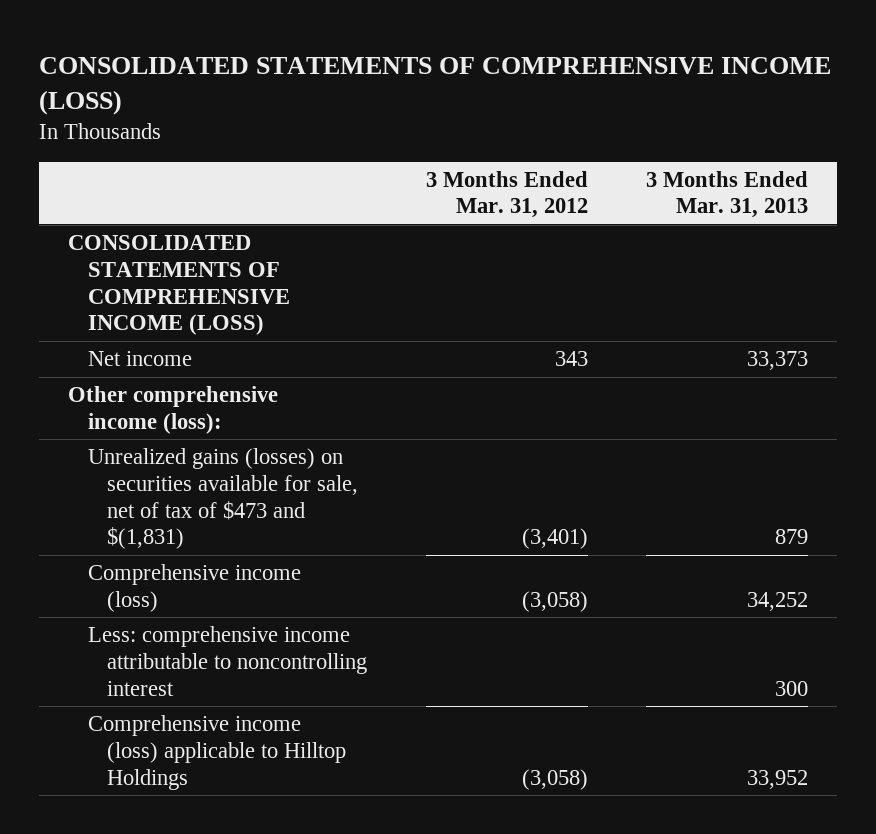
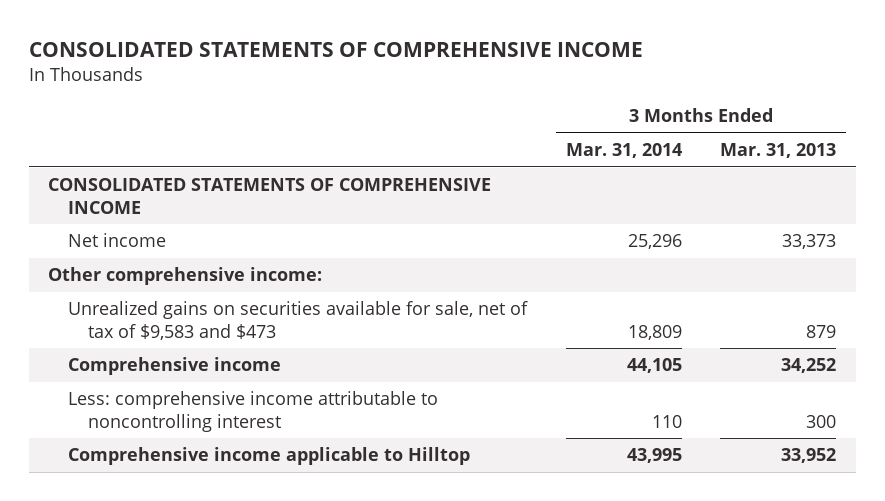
- CONSOLIDATED STATEMENTS OF COMPREHENSIVE INCOME (LOSS)
+ CONSOLIDATED STATEMENTS OF COMPREHENSIVE INCOME
- | 3 Months Ended Mar. 31, 2012 | 3 Months Ended Mar. 31, 2013
+ | 3 Months Ended Mar. 31, 2014 | 3 Months Ended Mar. 31, 2013
- CONSOLIDATED STATEMENTS OF COMPREHENSIVE INCOME (LOSS)
+ CONSOLIDATED STATEMENTS OF COMPREHENSIVE INCOME
- Other comprehensive income (loss):
- Unrealized gains (losses) on securities available for sale, net of tax of $473 and $(1,831) | (3,401) | 879
- Comprehensive income (loss) | (3,058) | 34,252
+ Other comprehensive income:
+ Unrealized gains on securities available for sale, net of tax of $9,583 and $473 | 18,809 | 879
+ Comprehensive income | 44,105 | 34,252
- Comprehensive income (loss) applicable to Hilltop Holdings | (3,058) | 33,952
+ Comprehensive income applicable to Hilltop | 43,995 | 33,952

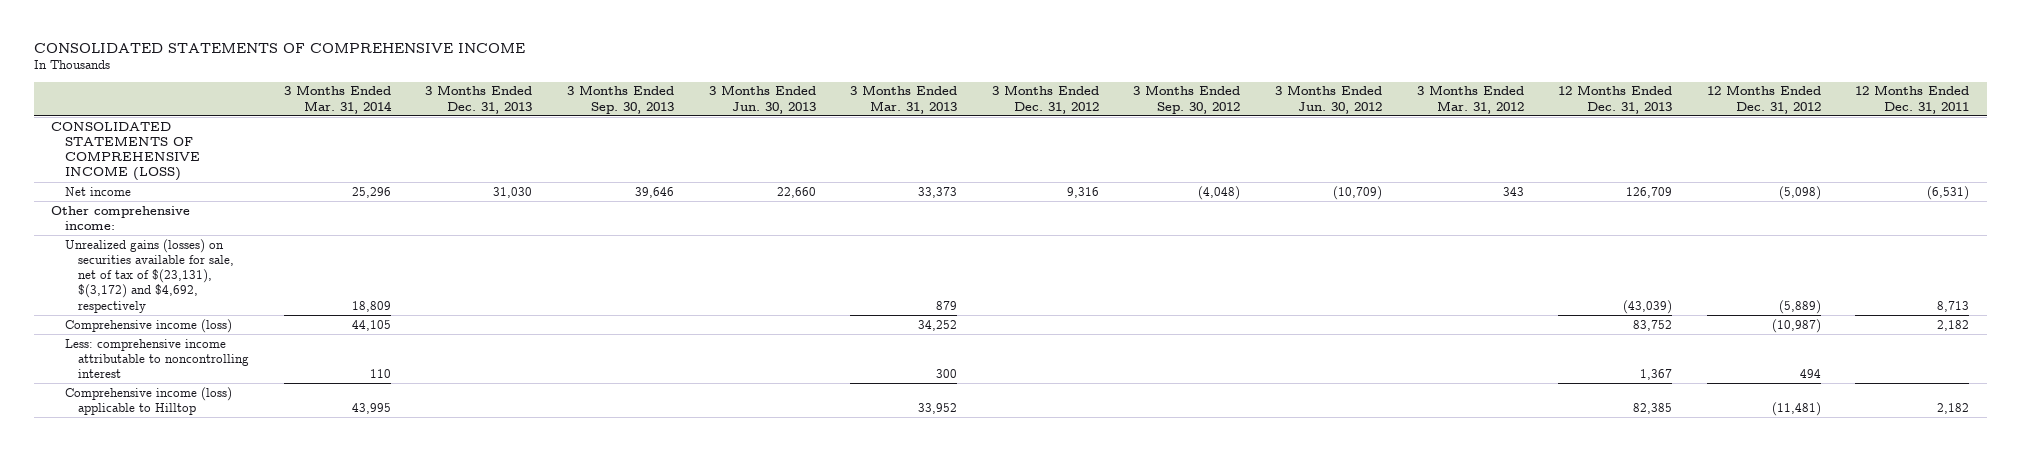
- | 3 Months Ended Mar. 31, 2014 | 3 Months Ended Mar. 31, 2013
+ | 3 Months Ended Mar. 31, 2014 | 3 Months Ended Dec. 31, 2013 | 3 Months Ended Sep. 30, 2013 | 3 Months Ended Jun. 30, 2013 | 3 Months Ended Mar. 31, 2013 | 3 Months Ended Dec. 31, 2012 | 3 Months Ended Sep. 30, 2012 | 3 Months Ended Jun. 30, 2012 | 3 Months Ended Mar. 31, 2012 | 12 Months Ended Dec. 31, 2013 | 12 Months Ended Dec. 31, 2012 | 12 Months Ended Dec. 31, 2011
- CONSOLIDATED STATEMENTS OF COMPREHENSIVE INCOME
+ CONSOLIDATED STATEMENTS OF COMPREHENSIVE INCOME (LOSS)
- Unrealized gains on securities available for sale, net of tax of $9,583 and $473 | 18,809 | 879
- Comprehensive income | 44,105 | 34,252
+ Unrealized gains (losses) on securities available for sale, net of tax of $(23,131), $(3,172) and $4,692, respectively | 18,809 | | | | 879 | | | | | (43,039) | (5,889) | 8,713
+ Comprehensive income (loss) | 44,105 | | | | 34,252 | | | | | 83,752 | (10,987) | 2,182
- Comprehensive income applicable to Hilltop | 43,995 | 33,952
+ Comprehensive income (loss) applicable to Hilltop | 43,995 | | | | 33,952 | | | | | 82,385 | (11,481) | 2,182

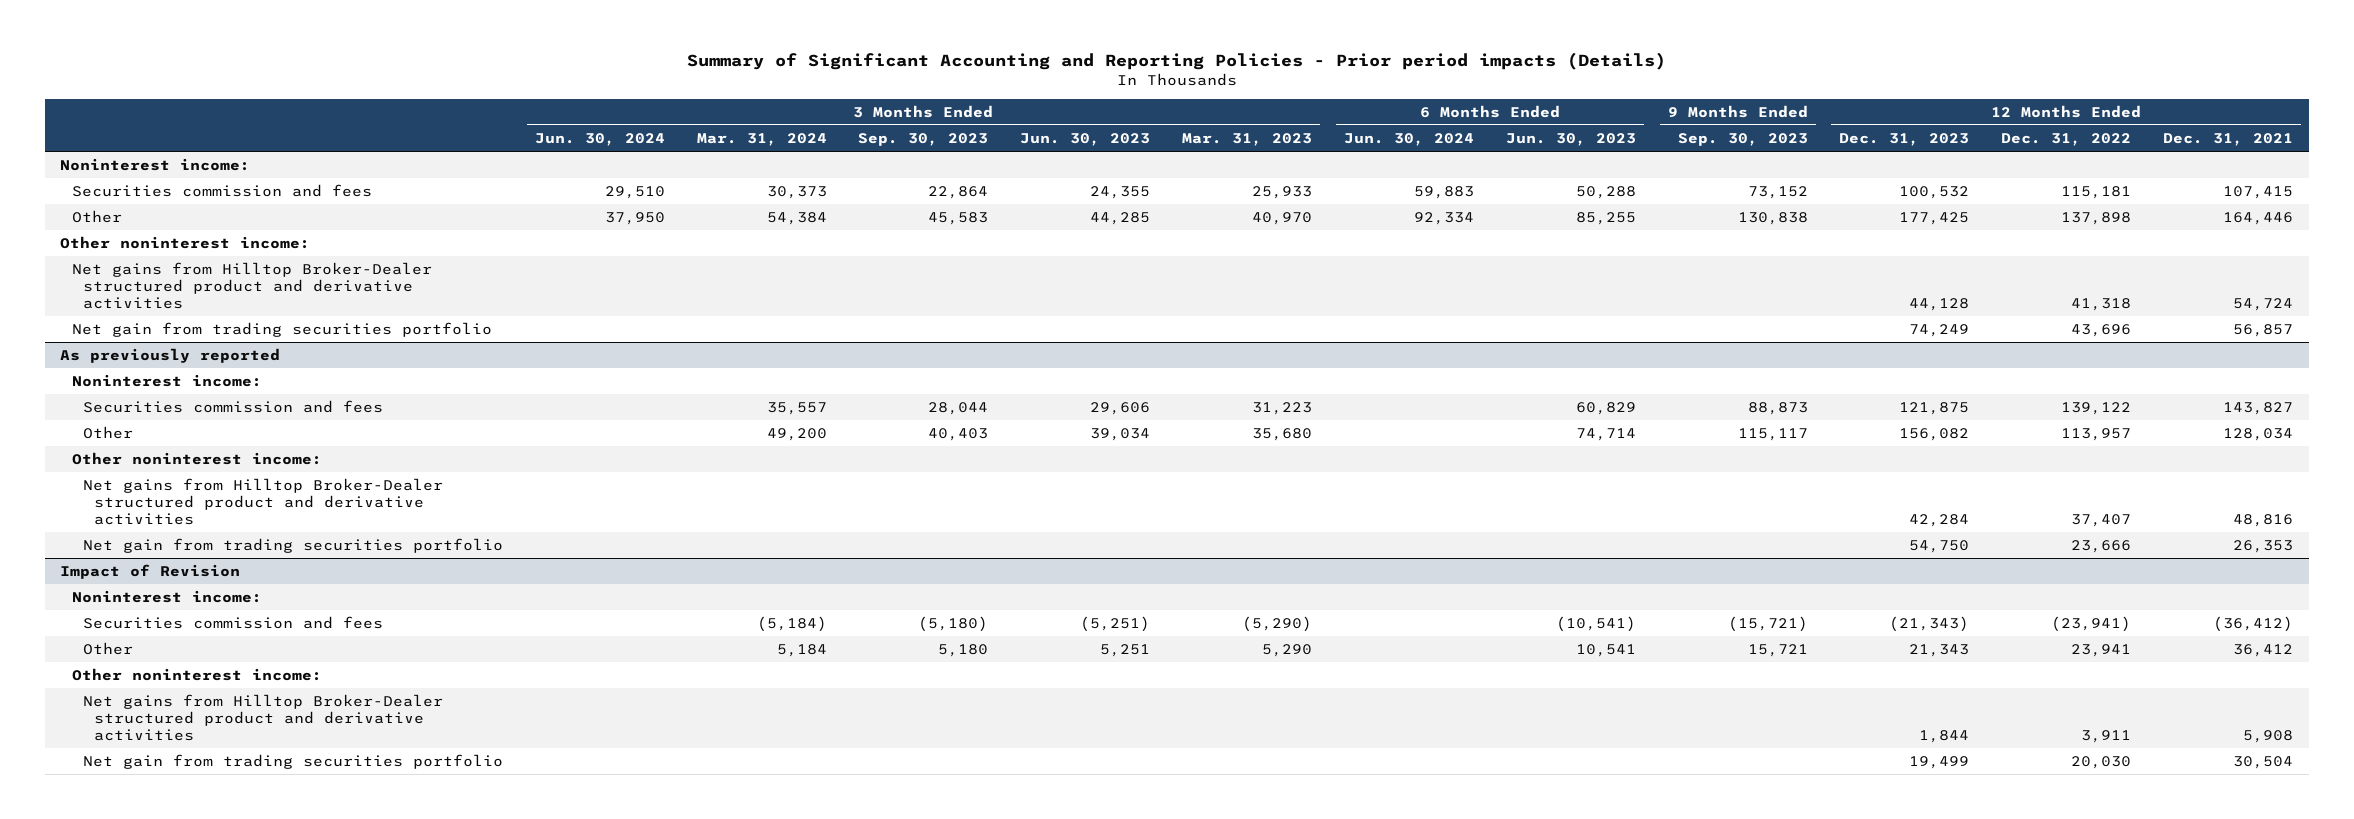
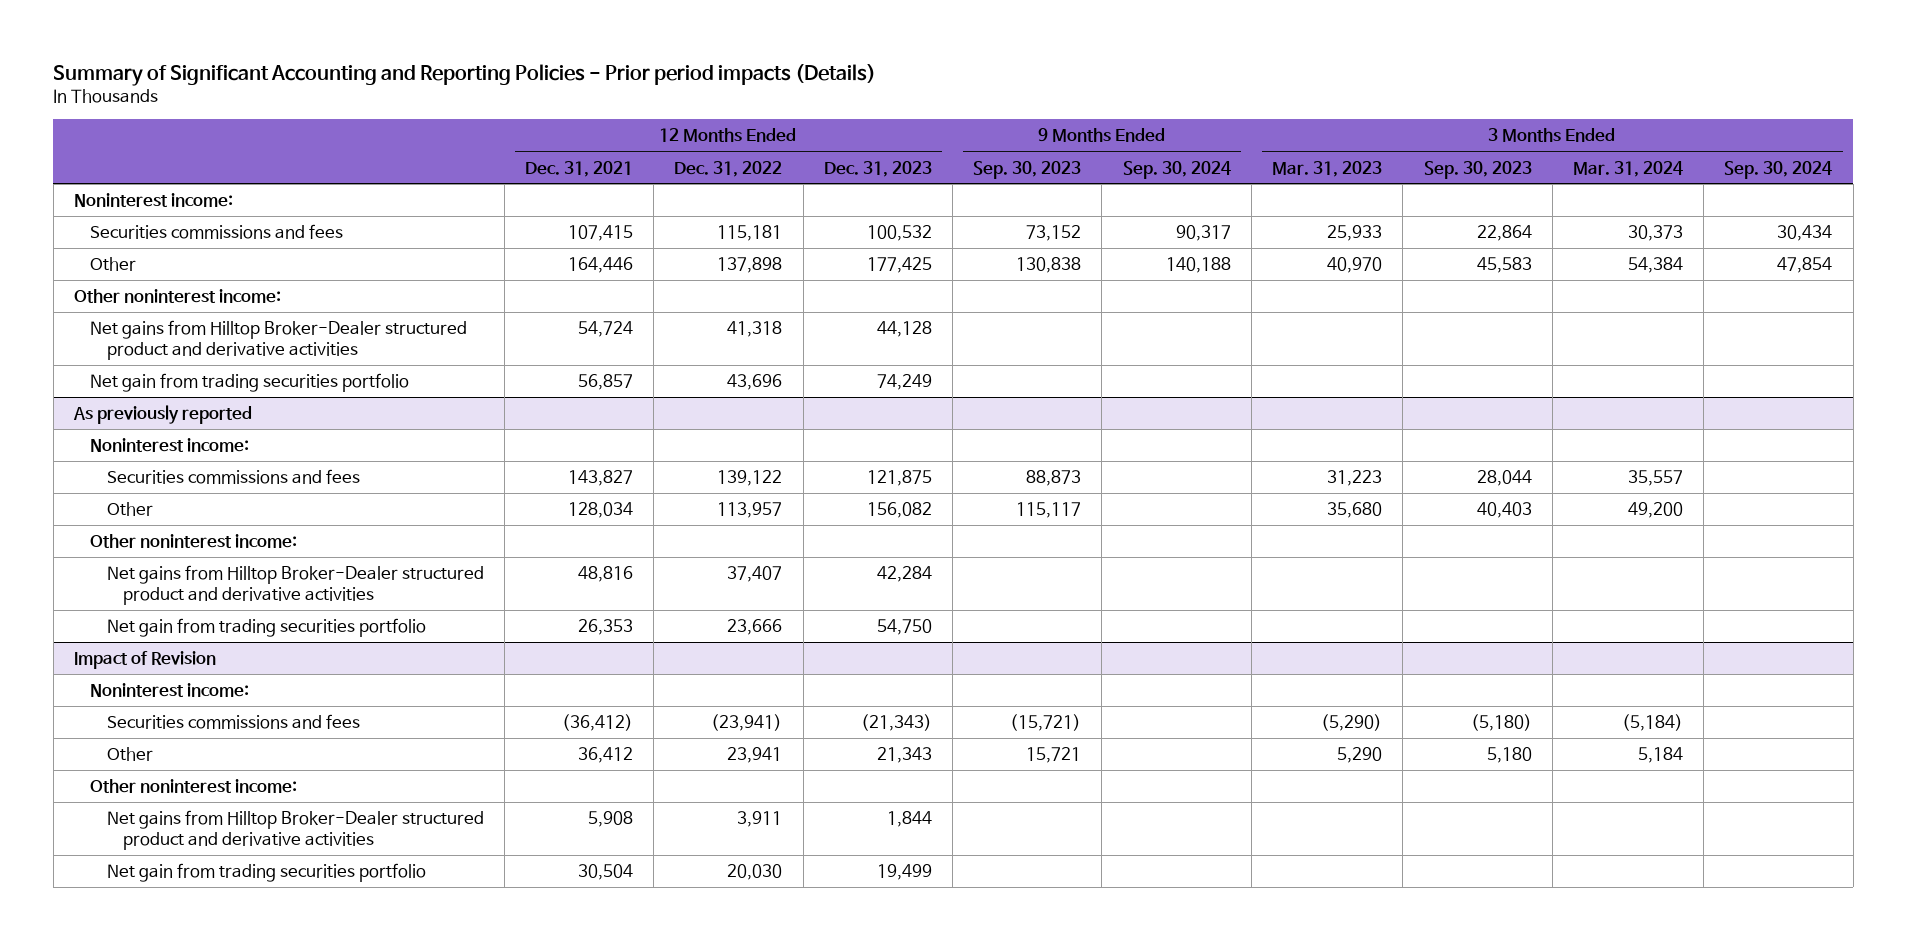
- | 3 Months Ended Jun. 30, 2024 | 3 Months Ended Mar. 31, 2024 | 3 Months Ended Sep. 30, 2023 | 3 Months Ended Jun. 30, 2023 | 3 Months Ended Mar. 31, 2023 | 6 Months Ended Jun. 30, 2024 | 6 Months Ended Jun. 30, 2023 | 9 Months Ended Sep. 30, 2023 | 12 Months Ended Dec. 31, 2023 | 12 Months Ended Dec. 31, 2022 | 12 Months Ended Dec. 31, 2021
+ | 12 Months Ended Dec. 31, 2021 | 12 Months Ended Dec. 31, 2022 | 12 Months Ended Dec. 31, 2023 | 9 Months Ended Sep. 30, 2023 | 9 Months Ended Sep. 30, 2024 | 3 Months Ended Mar. 31, 2023 | 3 Months Ended Sep. 30, 2023 | 3 Months Ended Mar. 31, 2024 | 3 Months Ended Sep. 30, 2024
- Securities commission and fees | 29,510 | 30,373 | 22,864 | 24,355 | 25,933 | 59,883 | 50,288 | 73,152 | 100,532 | 115,181 | 107,415
+ Securities commissions and fees | 107,415 | 115,181 | 100,532 | 73,152 | 90,317 | 25,933 | 22,864 | 30,373 | 30,434
@ As previously reported
- Securities commission and fees | | 35,557 | 28,044 | 29,606 | 31,223 | | 60,829 | 88,873 | 121,875 | 139,122 | 143,827
+ Securities commissions and fees | 143,827 | 139,122 | 121,875 | 88,873 | | 31,223 | 28,044 | 35,557 |
@ Impact of Revision
- Securities commission and fees | | (5,184) | (5,180) | (5,251) | (5,290) | | (10,541) | (15,721) | (21,343) | (23,941) | (36,412)
+ Securities commissions and fees | (36,412) | (23,941) | (21,343) | (15,721) | | (5,290) | (5,180) | (5,184) |

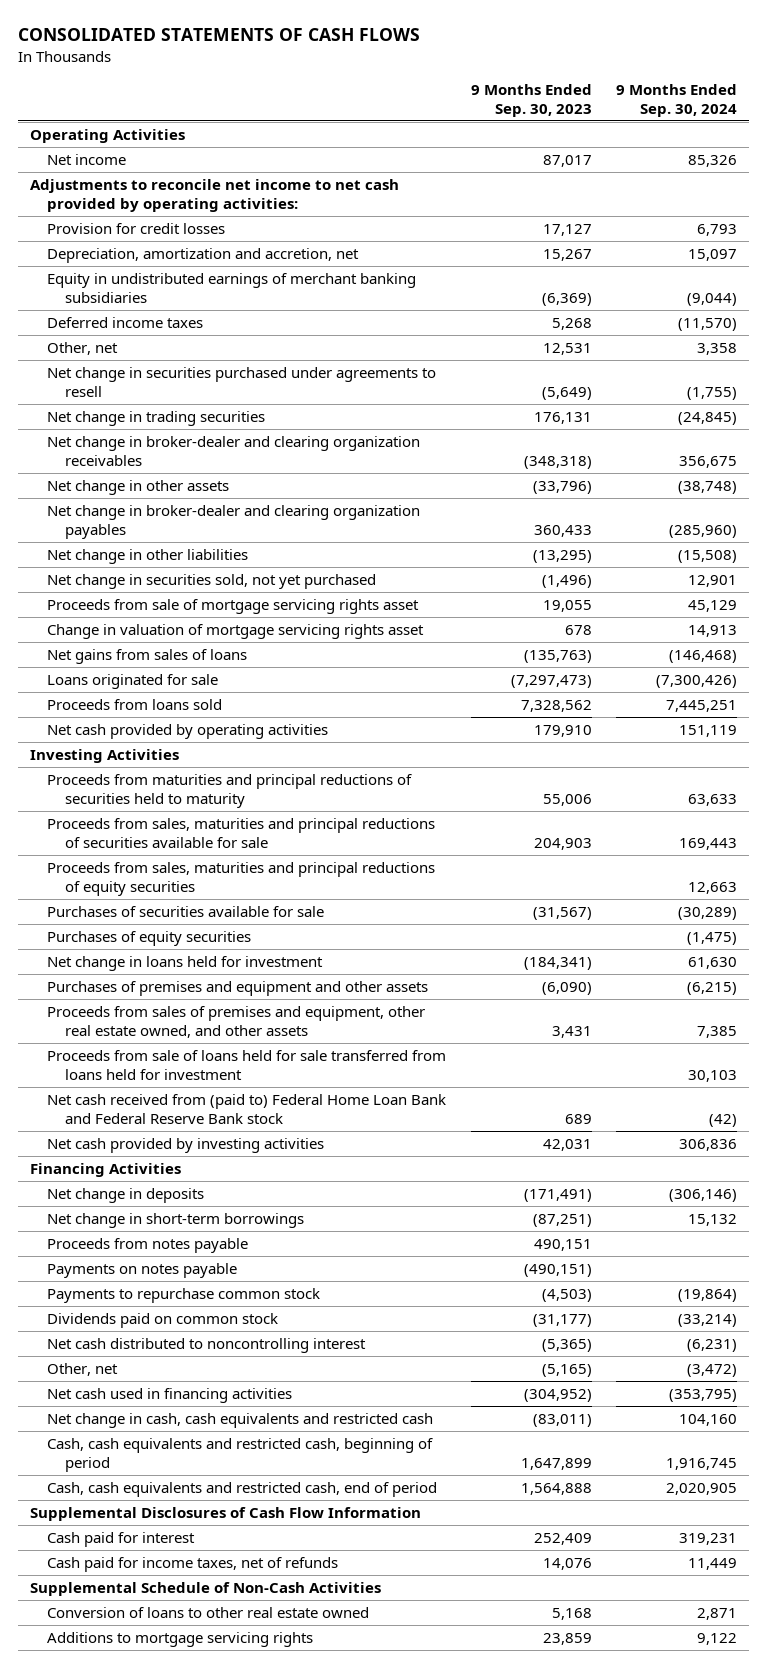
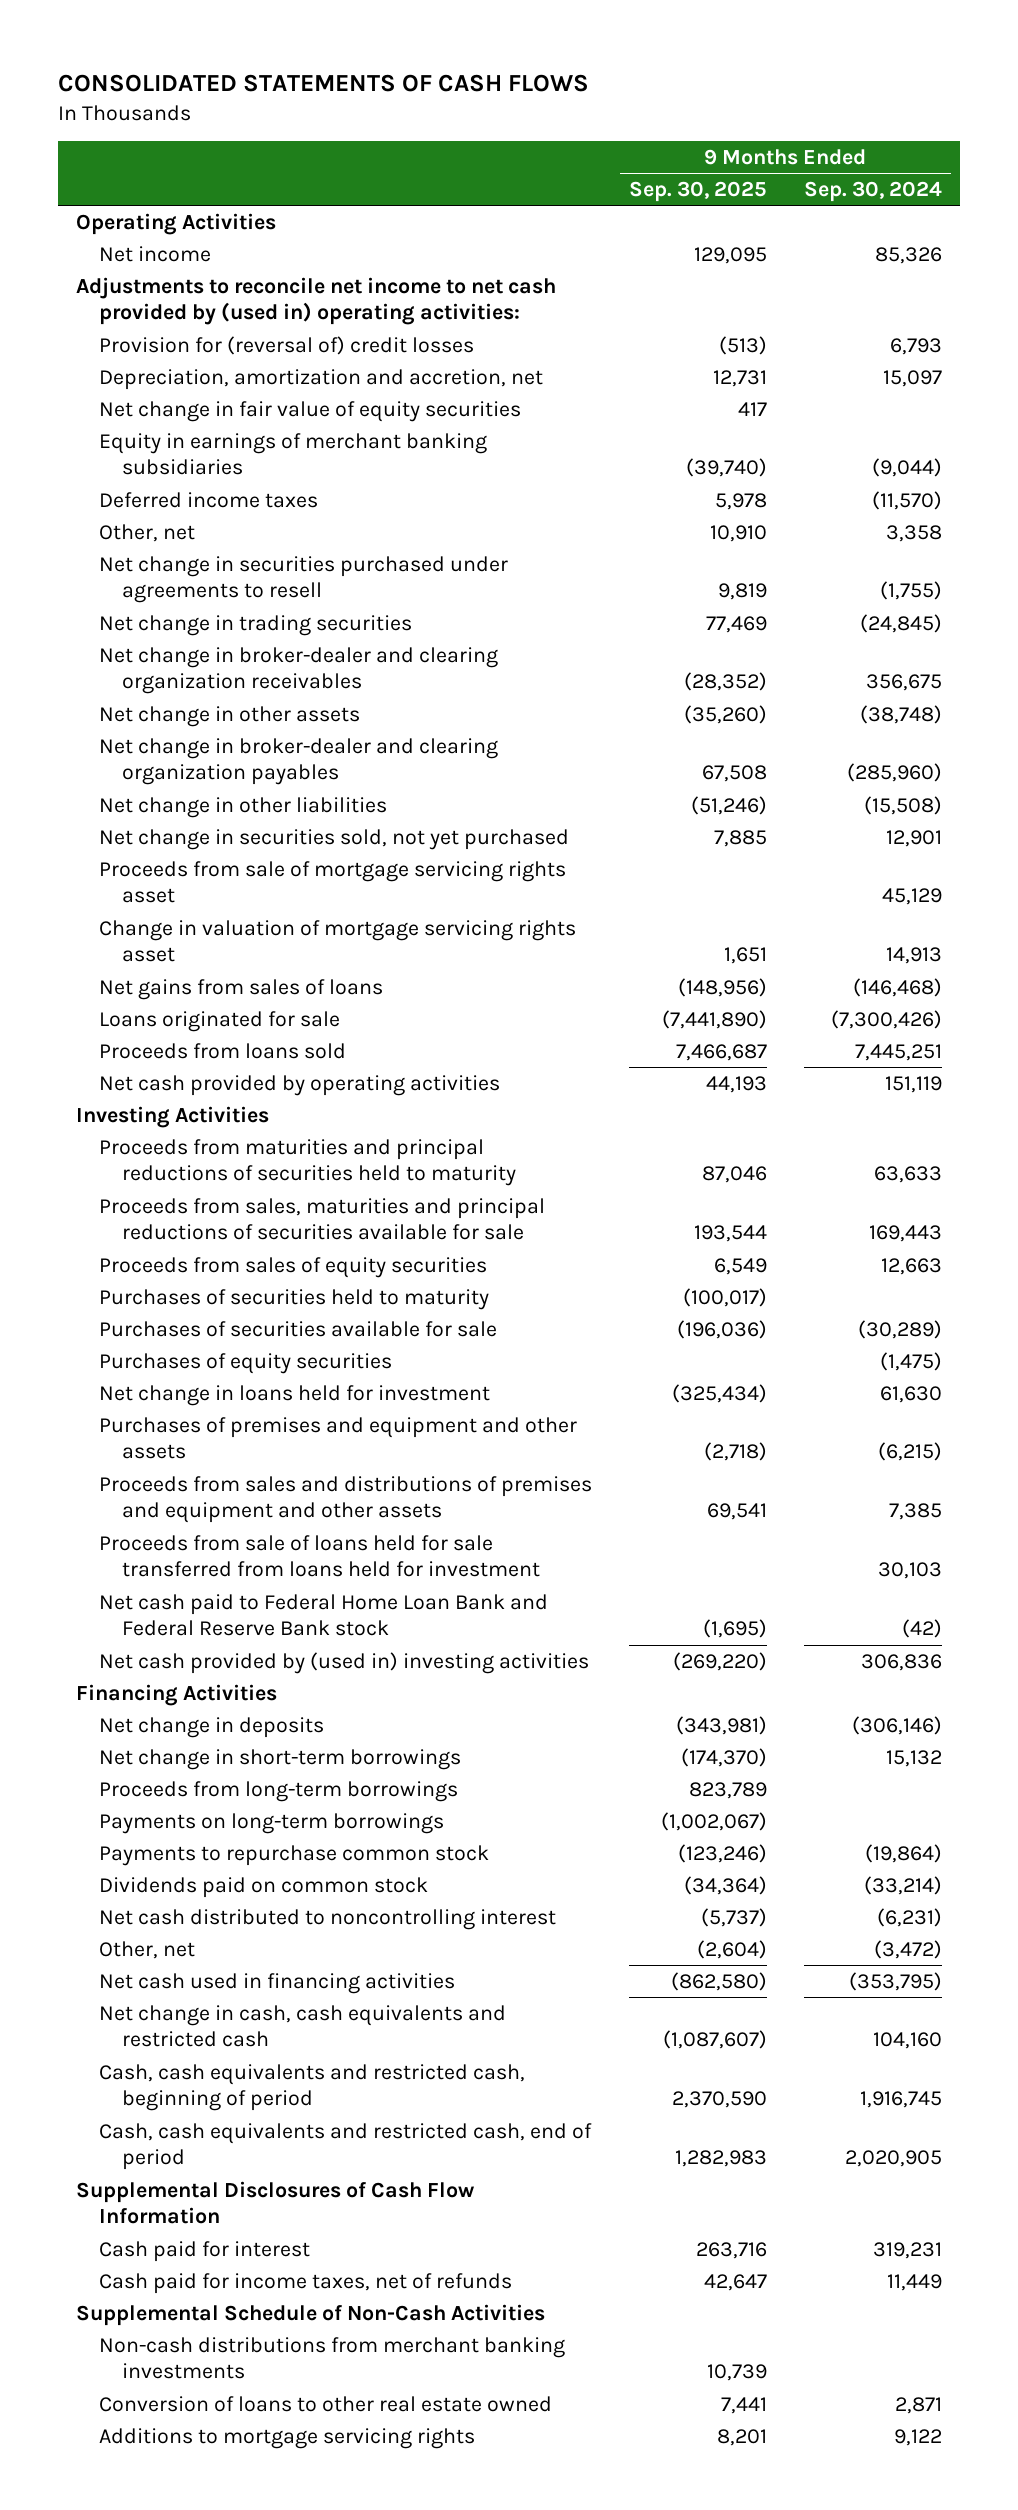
- | 9 Months Ended Sep. 30, 2023 | 9 Months Ended Sep. 30, 2024
+ | 9 Months Ended Sep. 30, 2025 | 9 Months Ended Sep. 30, 2024
- Adjustments to reconcile net income to net cash provided by operating activities:
- Provision for credit losses | 17,127 | 6,793
+ Adjustments to reconcile net income to net cash provided by (used in) operating activities:
+ Provision for (reversal of) credit losses | (513) | 6,793
- Equity in undistributed earnings of merchant banking subsidiaries | (6,369) | (9,044)
+ Net change in fair value of equity securities | 417 |
+ Equity in earnings of merchant banking subsidiaries | (39,740) | (9,044)
- Proceeds from sales, maturities and principal reductions of equity securities | | 12,663
+ Proceeds from sales of equity securities | 6,549 | 12,663
+ Purchases of securities held to maturity | (100,017) |
- Proceeds from sales of premises and equipment, other real estate owned, and other assets | 3,431 | 7,385
+ Proceeds from sales and distributions of premises and equipment and other assets | 69,541 | 7,385
- Net cash received from (paid to) Federal Home Loan Bank and Federal Reserve Bank stock | 689 | (42)
- Net cash provided by investing activities | 42,031 | 306,836
+ Net cash paid to Federal Home Loan Bank and Federal Reserve Bank stock | (1,695) | (42)
+ Net cash provided by (used in) investing activities | (269,220) | 306,836
- Proceeds from notes payable | 490,151 |
- Payments on notes payable | (490,151) |
+ Proceeds from long-term borrowings | 823,789 |
+ Payments on long-term borrowings | (1,002,067) |
+ Non-cash distributions from merchant banking investments | 10,739 |

